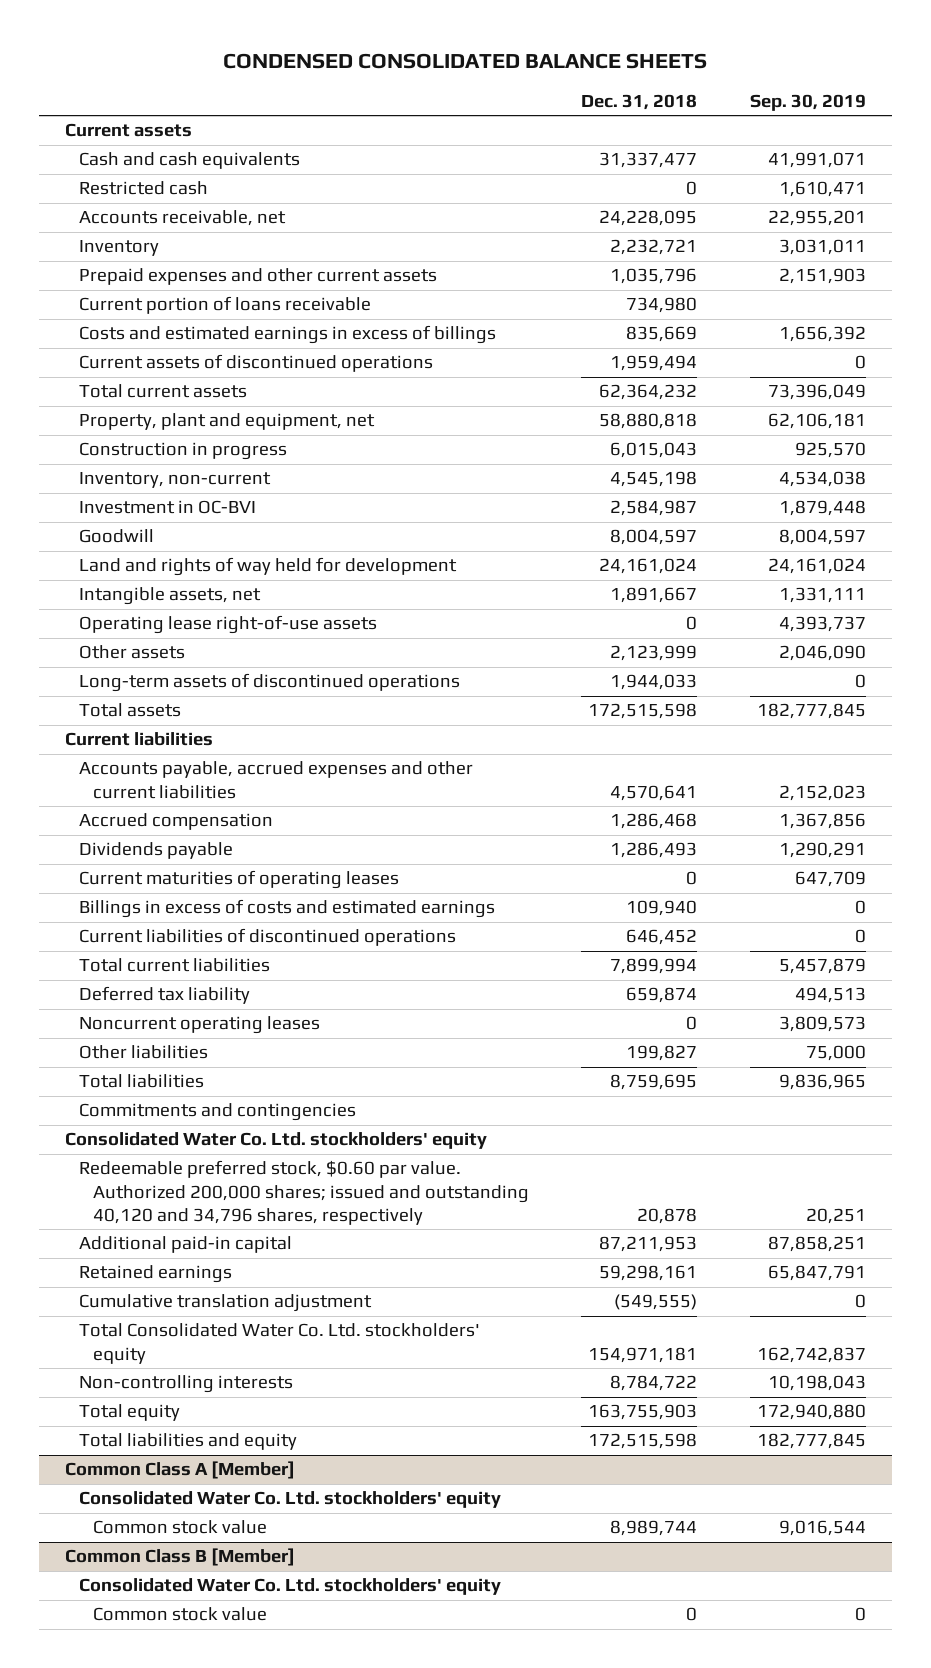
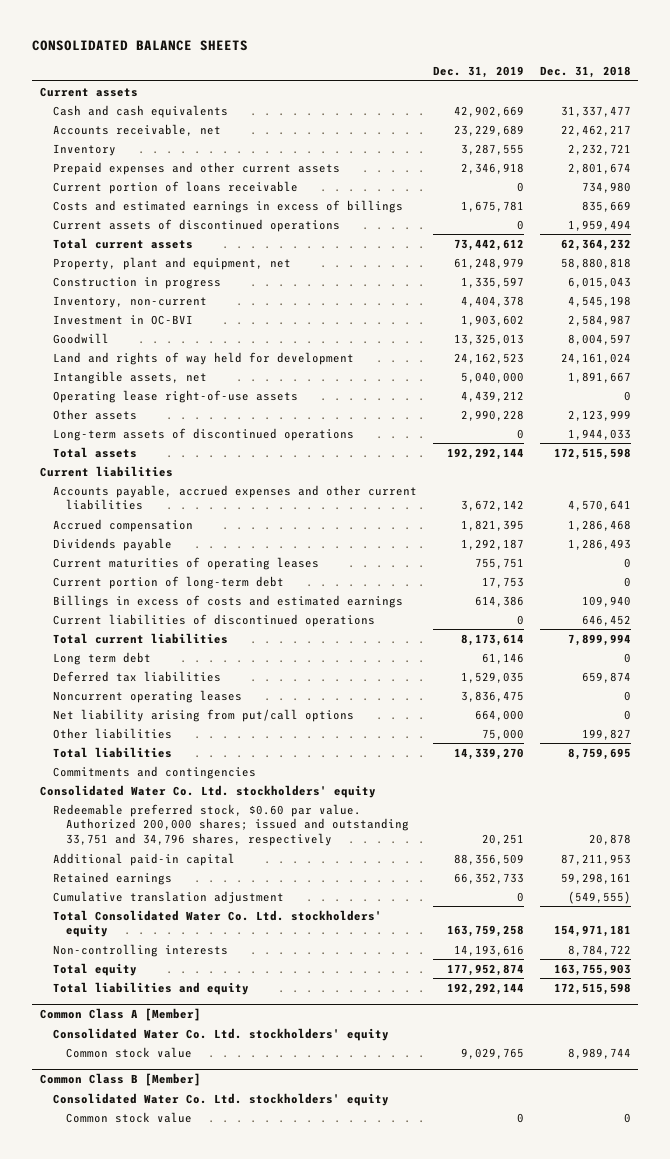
- CONDENSED CONSOLIDATED BALANCE SHEETS
+ CONSOLIDATED BALANCE SHEETS
- | Dec. 31, 2018 | Sep. 30, 2019
+ | Dec. 31, 2019 | Dec. 31, 2018
- Restricted cash | 0 | 1,610,471
- Accounts receivable, net | 24,228,095 | 22,955,201
+ Accounts receivable, net | 23,229,689 | 22,462,217
- Prepaid expenses and other current assets | 1,035,796 | 2,151,903
+ Prepaid expenses and other current assets | 2,346,918 | 2,801,674
+ Current portion of long-term debt | 17,753 | 0
- Deferred tax liability | 659,874 | 494,513
+ Long term debt | 61,146 | 0
+ Deferred tax liabilities | 1,529,035 | 659,874
+ Net liability arising from put/call options | 664,000 | 0
- Redeemable preferred stock, $0.60 par value. Authorized 200,000 shares; issued and outstanding 40,120 and 34,796 shares, respectively | 20,878 | 20,251
+ Redeemable preferred stock, $0.60 par value. Authorized 200,000 shares; issued and outstanding 33,751 and 34,796 shares, respectively | 20,251 | 20,878

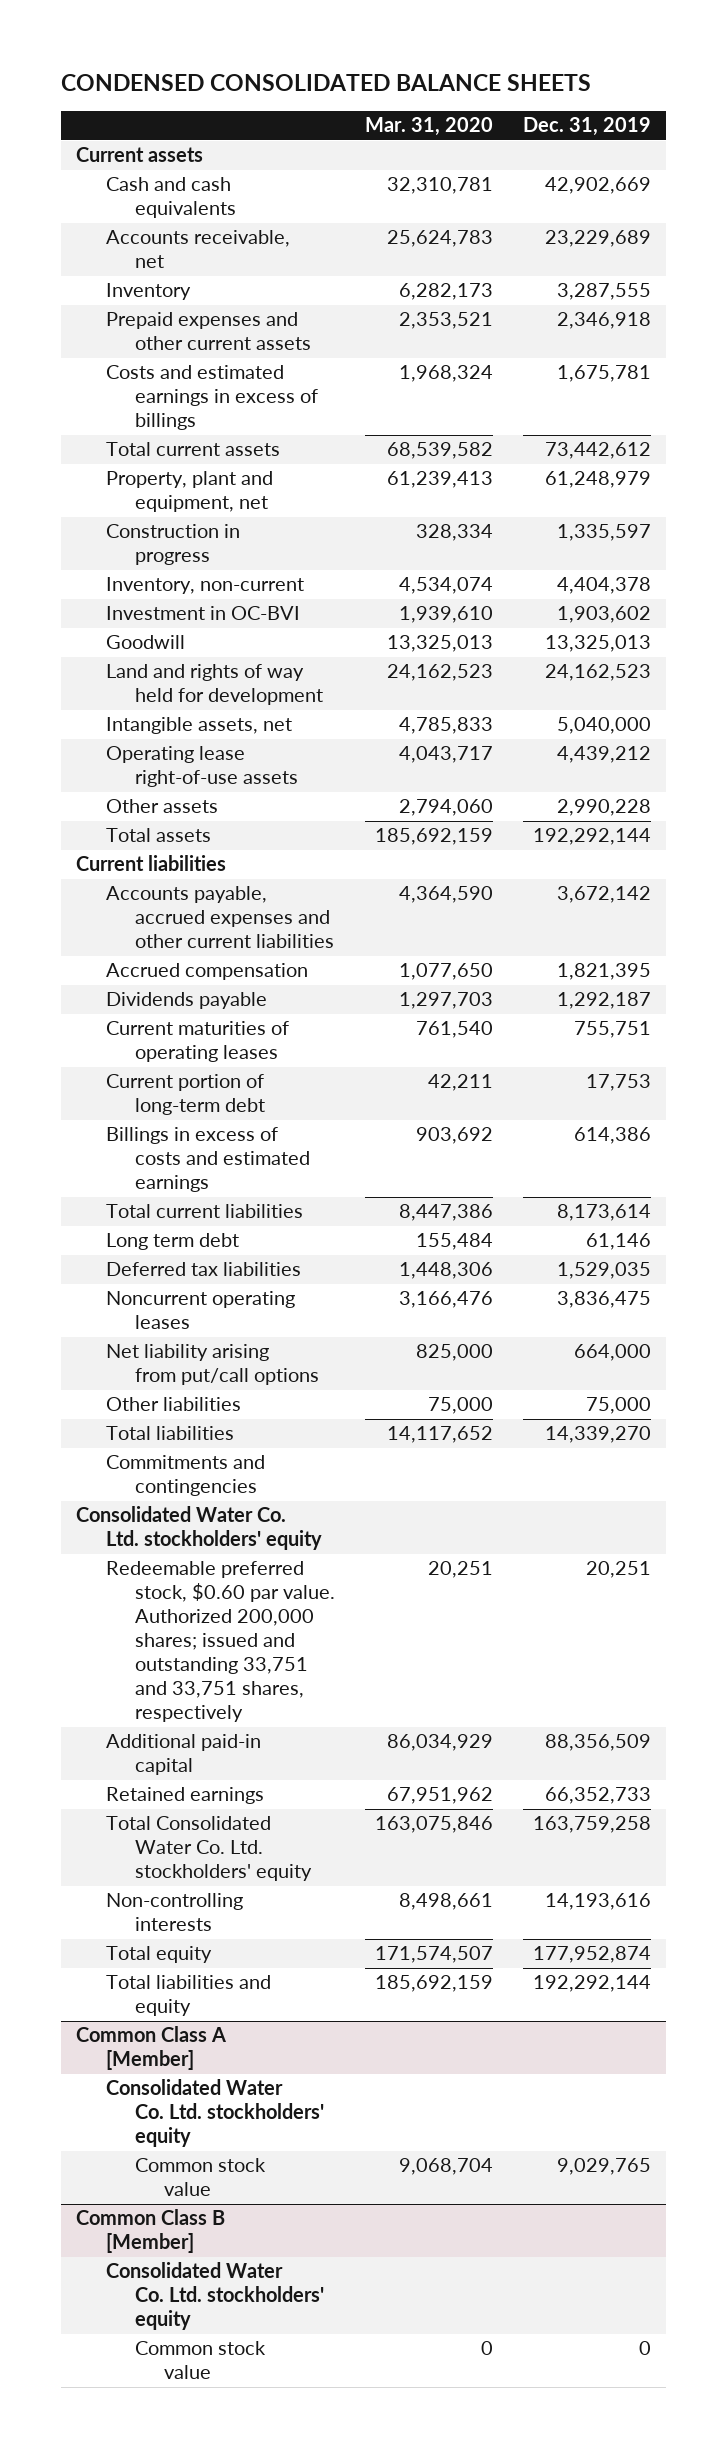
- CONSOLIDATED BALANCE SHEETS
+ CONDENSED CONSOLIDATED BALANCE SHEETS
- | Dec. 31, 2019 | Dec. 31, 2018
+ | Mar. 31, 2020 | Dec. 31, 2019
- Current portion of loans receivable | 0 | 734,980
- Current assets of discontinued operations | 0 | 1,959,494
- Long-term assets of discontinued operations | 0 | 1,944,033
- Current liabilities of discontinued operations | 0 | 646,452
- Redeemable preferred stock, $0.60 par value. Authorized 200,000 shares; issued and outstanding 33,751 and 34,796 shares, respectively | 20,251 | 20,878
+ Redeemable preferred stock, $0.60 par value. Authorized 200,000 shares; issued and outstanding 33,751 and 33,751 shares, respectively | 20,251 | 20,251
- Cumulative translation adjustment | 0 | (549,555)

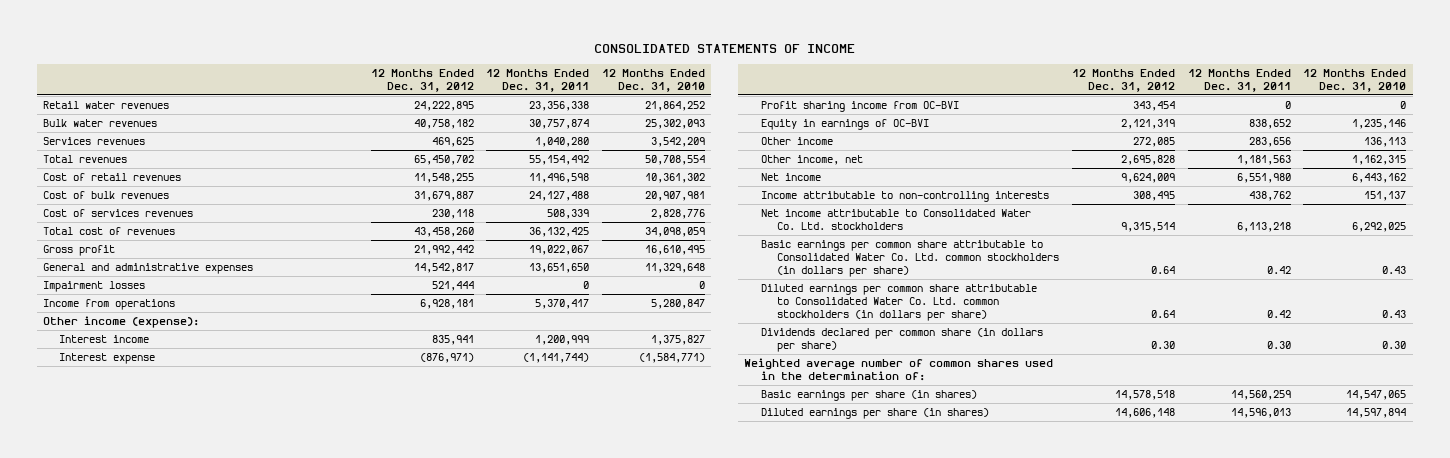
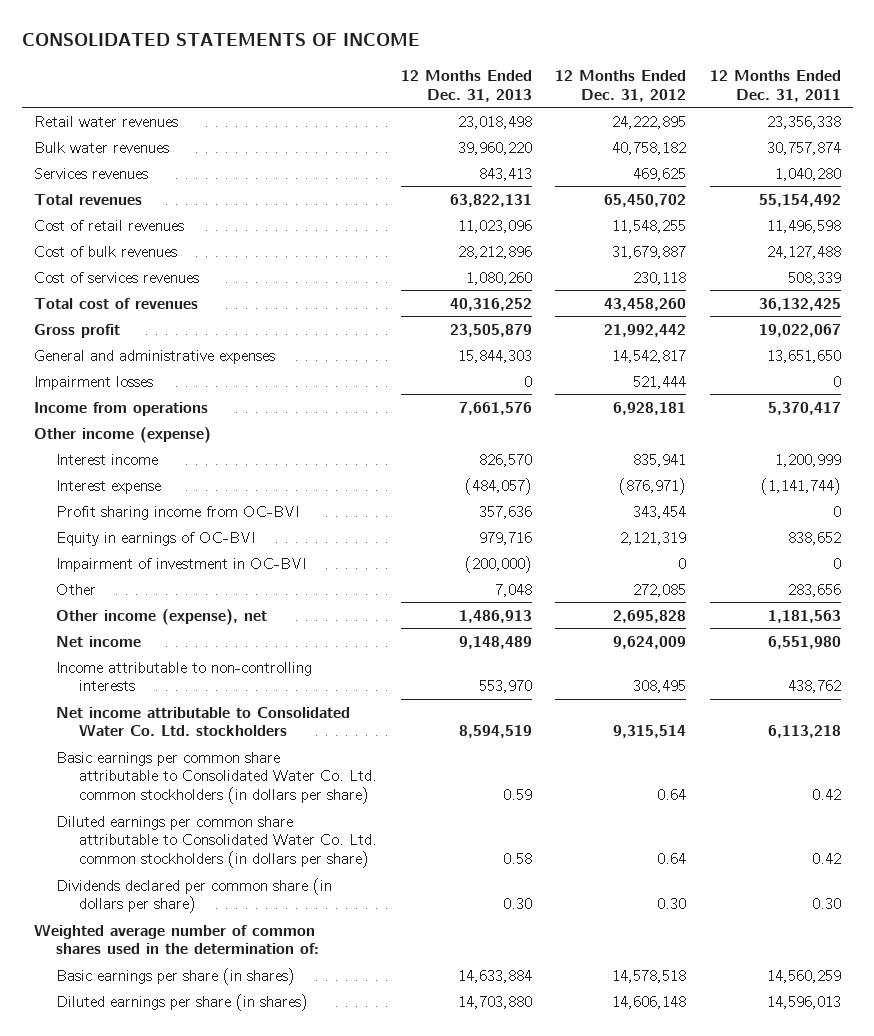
- | 12 Months Ended Dec. 31, 2012 | 12 Months Ended Dec. 31, 2011 | 12 Months Ended Dec. 31, 2010
+ | 12 Months Ended Dec. 31, 2013 | 12 Months Ended Dec. 31, 2012 | 12 Months Ended Dec. 31, 2011
- Other income (expense):
+ Other income (expense)
- Other income | 272,085 | 283,656 | 136,113
- Other income, net | 2,695,828 | 1,181,563 | 1,162,315
+ Impairment of investment in OC-BVI | (200,000) | 0 | 0
+ Other | 7,048 | 272,085 | 283,656
+ Other income (expense), net | 1,486,913 | 2,695,828 | 1,181,563

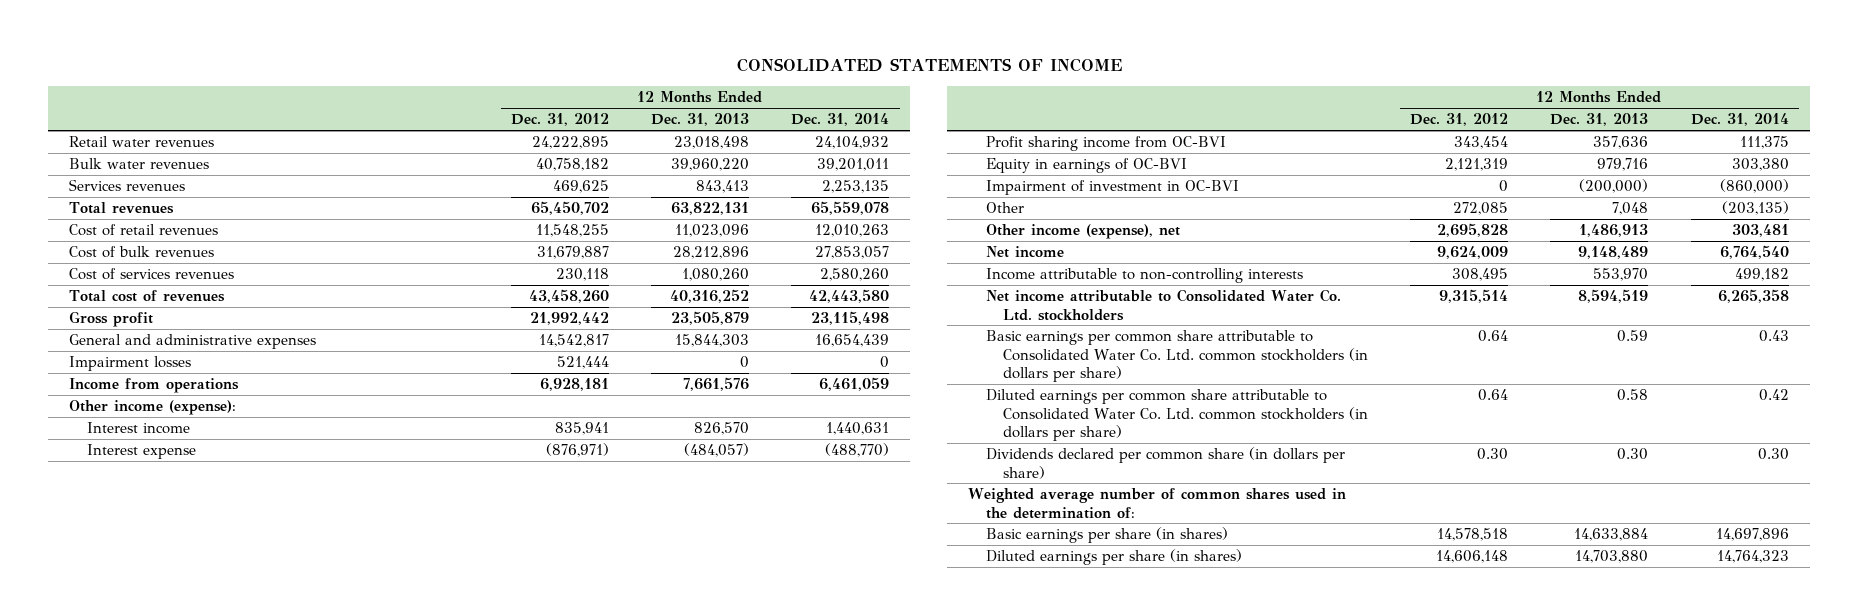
- | 12 Months Ended Dec. 31, 2013 | 12 Months Ended Dec. 31, 2012 | 12 Months Ended Dec. 31, 2011
+ | 12 Months Ended Dec. 31, 2012 | 12 Months Ended Dec. 31, 2013 | 12 Months Ended Dec. 31, 2014
- Other income (expense)
+ Other income (expense):

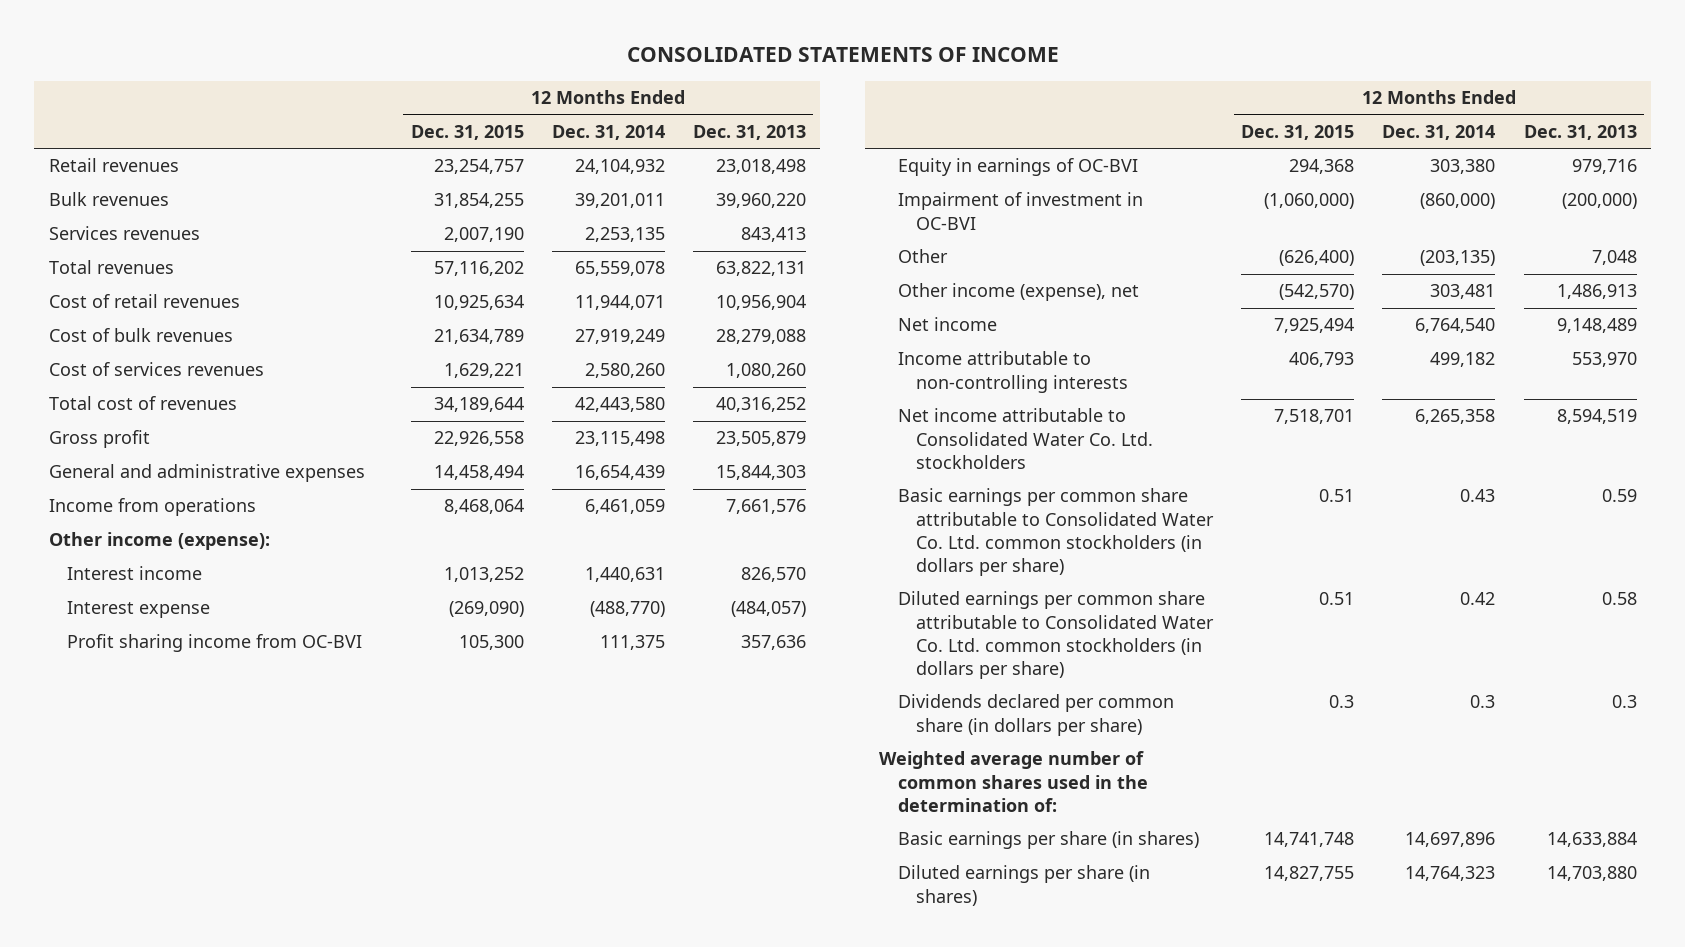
- | 12 Months Ended Dec. 31, 2012 | 12 Months Ended Dec. 31, 2013 | 12 Months Ended Dec. 31, 2014
+ | 12 Months Ended Dec. 31, 2015 | 12 Months Ended Dec. 31, 2014 | 12 Months Ended Dec. 31, 2013
- Retail water revenues | 24,222,895 | 23,018,498 | 24,104,932
- Bulk water revenues | 40,758,182 | 39,960,220 | 39,201,011
+ Retail revenues | 23,254,757 | 24,104,932 | 23,018,498
+ Bulk revenues | 31,854,255 | 39,201,011 | 39,960,220
- Cost of retail revenues | 11,548,255 | 11,023,096 | 12,010,263
- Cost of bulk revenues | 31,679,887 | 28,212,896 | 27,853,057
+ Cost of retail revenues | 10,925,634 | 11,944,071 | 10,956,904
+ Cost of bulk revenues | 21,634,789 | 27,919,249 | 28,279,088
- Impairment losses | 521,444 | 0 | 0
- Dividends declared per common share (in dollars per share) | 0.30 | 0.30 | 0.30
+ Dividends declared per common share (in dollars per share) | 0.3 | 0.3 | 0.3

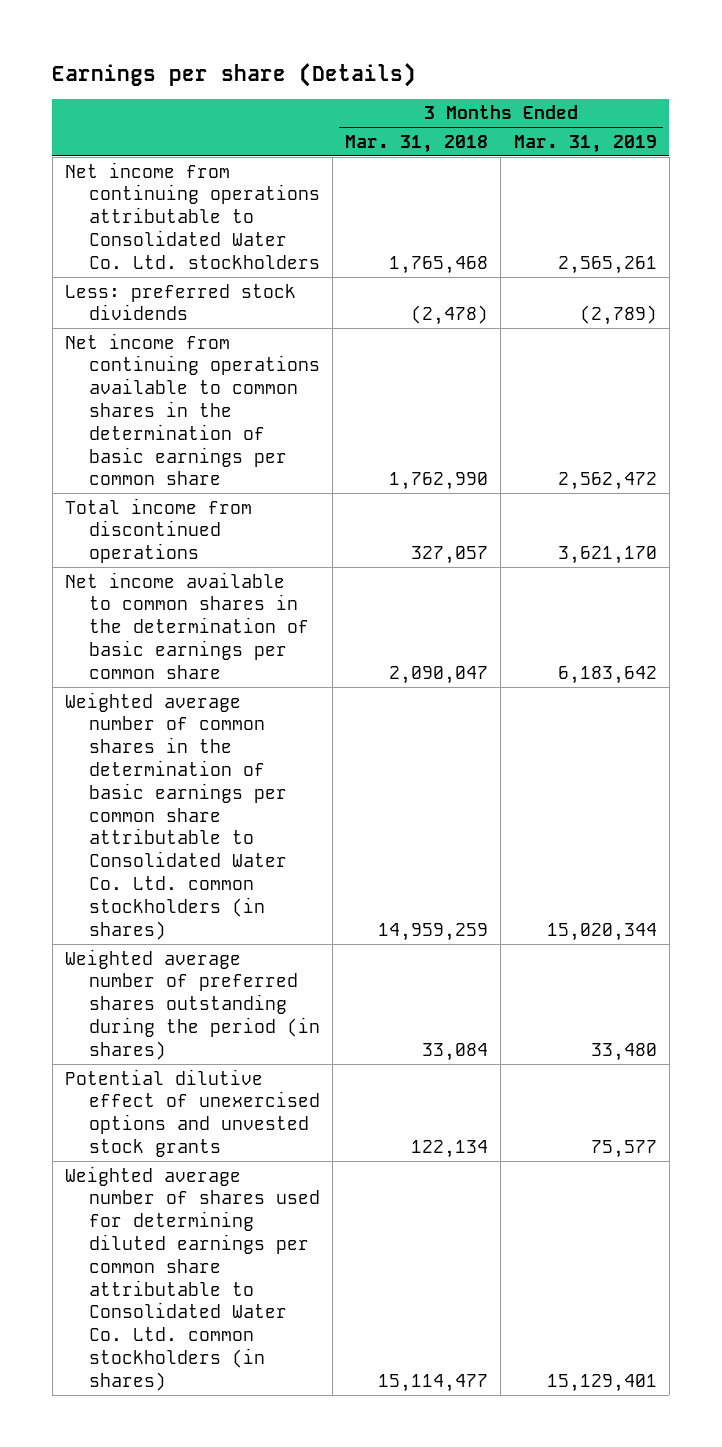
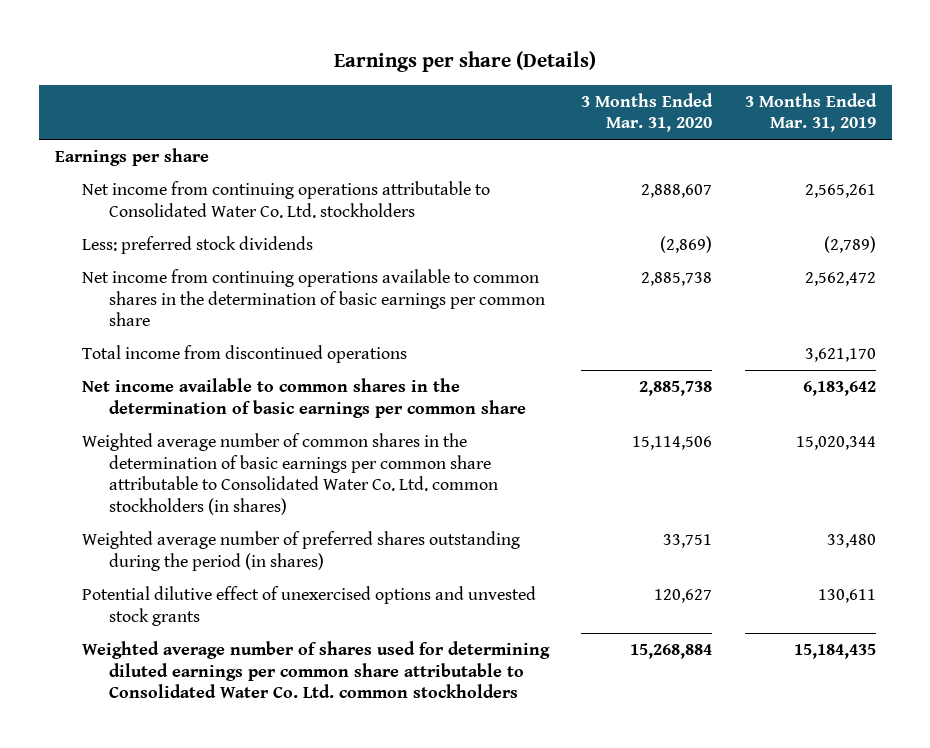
- | 3 Months Ended Mar. 31, 2018 | 3 Months Ended Mar. 31, 2019
+ | 3 Months Ended Mar. 31, 2020 | 3 Months Ended Mar. 31, 2019
+ Earnings per share
- Potential dilutive effect of unexercised options and unvested stock grants | 122,134 | 75,577
- Weighted average number of shares used for determining diluted earnings per common share attributable to Consolidated Water Co. Ltd. common stockholders (in shares) | 15,114,477 | 15,129,401
+ Potential dilutive effect of unexercised options and unvested stock grants | 120,627 | 130,611
+ Weighted average number of shares used for determining diluted earnings per common share attributable to Consolidated Water Co. Ltd. common stockholders | 15,268,884 | 15,184,435

